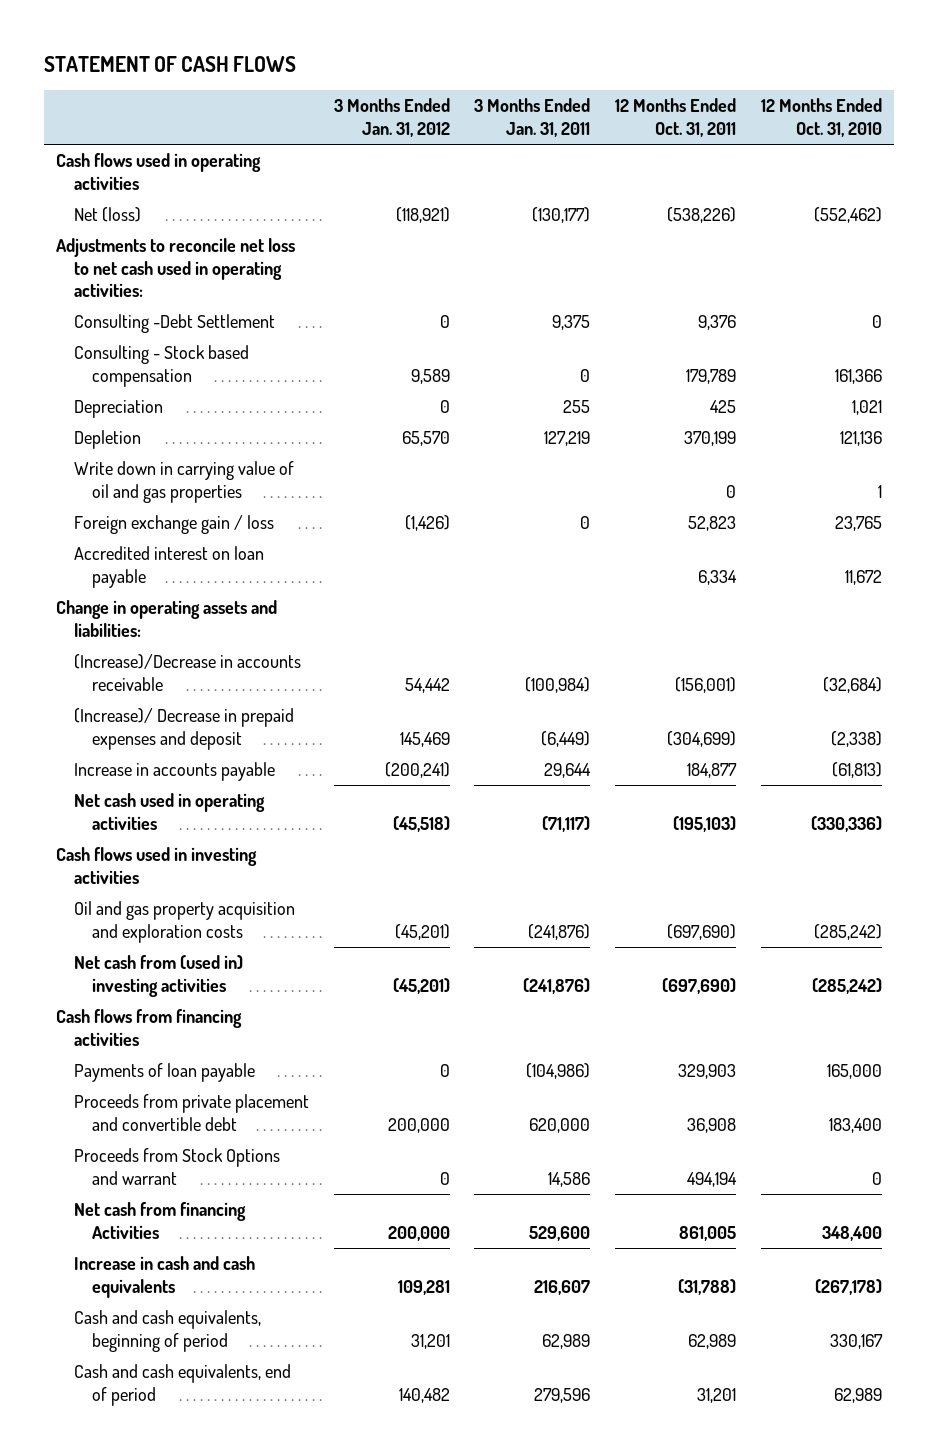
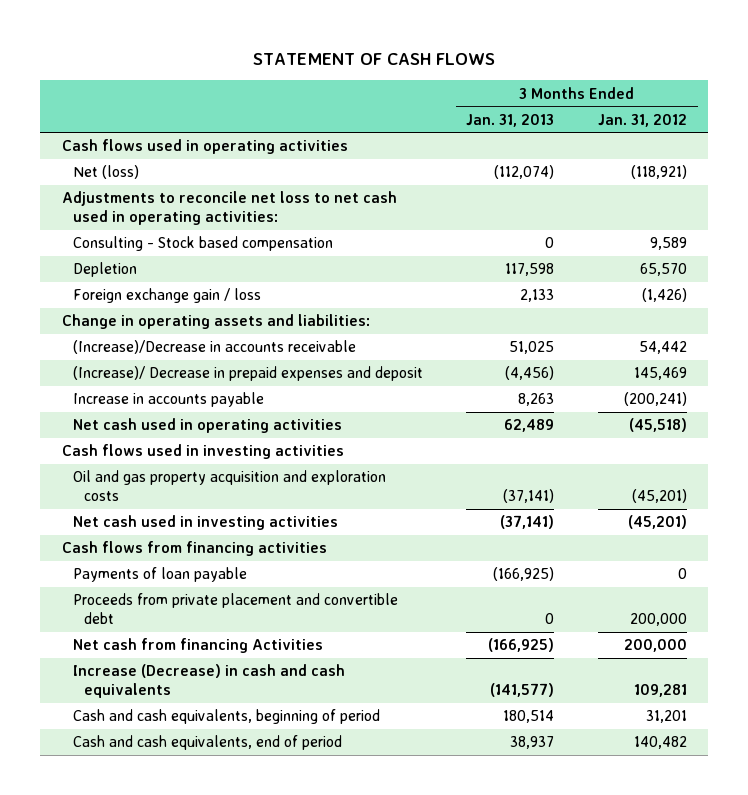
- | 3 Months Ended Jan. 31, 2012 | 3 Months Ended Jan. 31, 2011 | 12 Months Ended Oct. 31, 2011 | 12 Months Ended Oct. 31, 2010
+ | 3 Months Ended Jan. 31, 2013 | 3 Months Ended Jan. 31, 2012
- Consulting -Debt Settlement | 0 | 9,375 | 9,376 | 0
- Depreciation | 0 | 255 | 425 | 1,021
- Write down in carrying value of oil and gas properties | | | 0 | 1
- Accredited interest on loan payable | | | 6,334 | 11,672
- Net cash from (used in) investing activities | (45,201) | (241,876) | (697,690) | (285,242)
+ Net cash used in investing activities | (37,141) | (45,201)
- Proceeds from Stock Options and warrant | 0 | 14,586 | 494,194 | 0
- Increase in cash and cash equivalents | 109,281 | 216,607 | (31,788) | (267,178)
+ Increase (Decrease) in cash and cash equivalents | (141,577) | 109,281

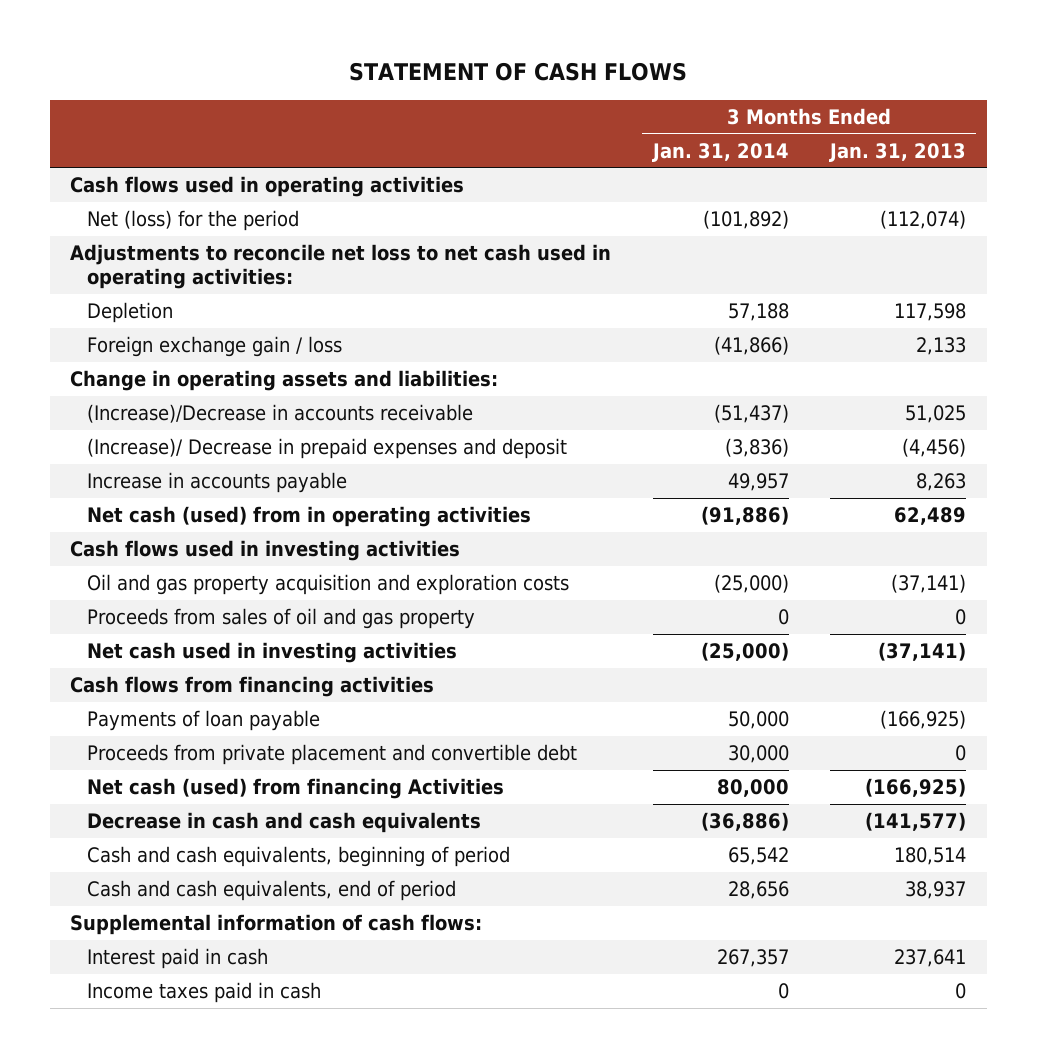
- | 3 Months Ended Jan. 31, 2013 | 3 Months Ended Jan. 31, 2012
+ | 3 Months Ended Jan. 31, 2014 | 3 Months Ended Jan. 31, 2013
- Net (loss) | (112,074) | (118,921)
+ Net (loss) for the period | (101,892) | (112,074)
- Consulting - Stock based compensation | 0 | 9,589
- Net cash used in operating activities | 62,489 | (45,518)
+ Net cash (used) from in operating activities | (91,886) | 62,489
+ Proceeds from sales of oil and gas property | 0 | 0
- Net cash from financing Activities | (166,925) | 200,000
- Increase (Decrease) in cash and cash equivalents | (141,577) | 109,281
+ Net cash (used) from financing Activities | 80,000 | (166,925)
+ Decrease in cash and cash equivalents | (36,886) | (141,577)
+ Supplemental information of cash flows:
+ Interest paid in cash | 267,357 | 237,641
+ Income taxes paid in cash | 0 | 0

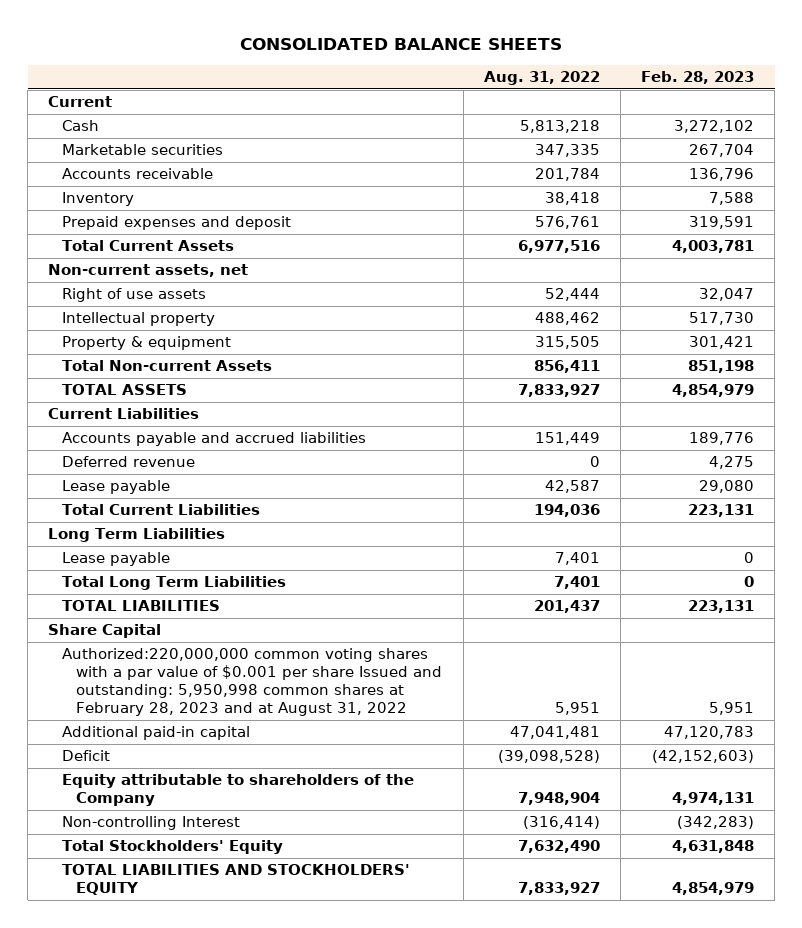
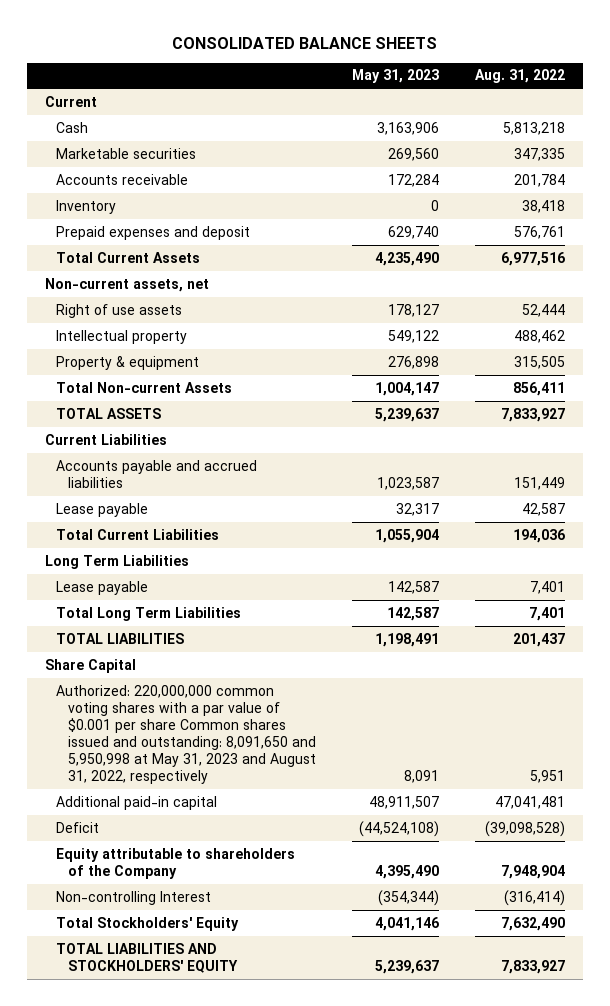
- | Aug. 31, 2022 | Feb. 28, 2023
+ | May 31, 2023 | Aug. 31, 2022
- Deferred revenue | 0 | 4,275
- Authorized:220,000,000 common voting shares with a par value of $0.001 per share Issued and outstanding: 5,950,998 common shares at February 28, 2023 and at August 31, 2022 | 5,951 | 5,951
+ Authorized: 220,000,000 common voting shares with a par value of $0.001 per share Common shares issued and outstanding: 8,091,650 and 5,950,998 at May 31, 2023 and August 31, 2022, respectively | 8,091 | 5,951

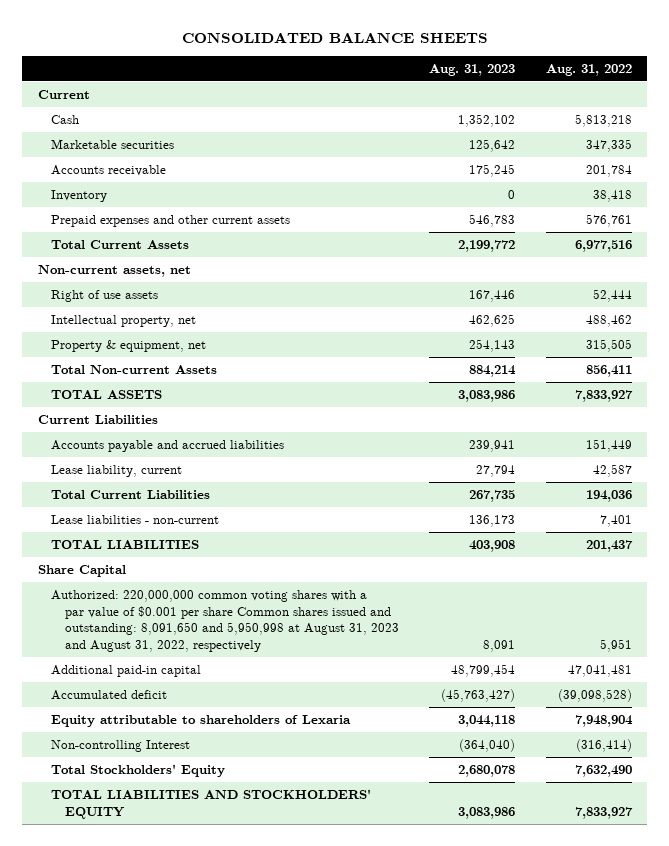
- | May 31, 2023 | Aug. 31, 2022
+ | Aug. 31, 2023 | Aug. 31, 2022
- Prepaid expenses and deposit | 629,740 | 576,761
+ Prepaid expenses and other current assets | 546,783 | 576,761
- Intellectual property | 549,122 | 488,462
- Property & equipment | 276,898 | 315,505
+ Intellectual property, net | 462,625 | 488,462
+ Property & equipment, net | 254,143 | 315,505
- Lease payable | 32,317 | 42,587
+ Lease liability, current | 27,794 | 42,587
- Long Term Liabilities
- Lease payable | 142,587 | 7,401
- Total Long Term Liabilities | 142,587 | 7,401
+ Lease liabilities - non-current | 136,173 | 7,401
- Authorized: 220,000,000 common voting shares with a par value of $0.001 per share Common shares issued and outstanding: 8,091,650 and 5,950,998 at May 31, 2023 and August 31, 2022, respectively | 8,091 | 5,951
+ Authorized: 220,000,000 common voting shares with a par value of $0.001 per share Common shares issued and outstanding: 8,091,650 and 5,950,998 at August 31, 2023 and August 31, 2022, respectively | 8,091 | 5,951
- Deficit | (44,524,108) | (39,098,528)
- Equity attributable to shareholders of the Company | 4,395,490 | 7,948,904
+ Accumulated deficit | (45,763,427) | (39,098,528)
+ Equity attributable to shareholders of Lexaria | 3,044,118 | 7,948,904

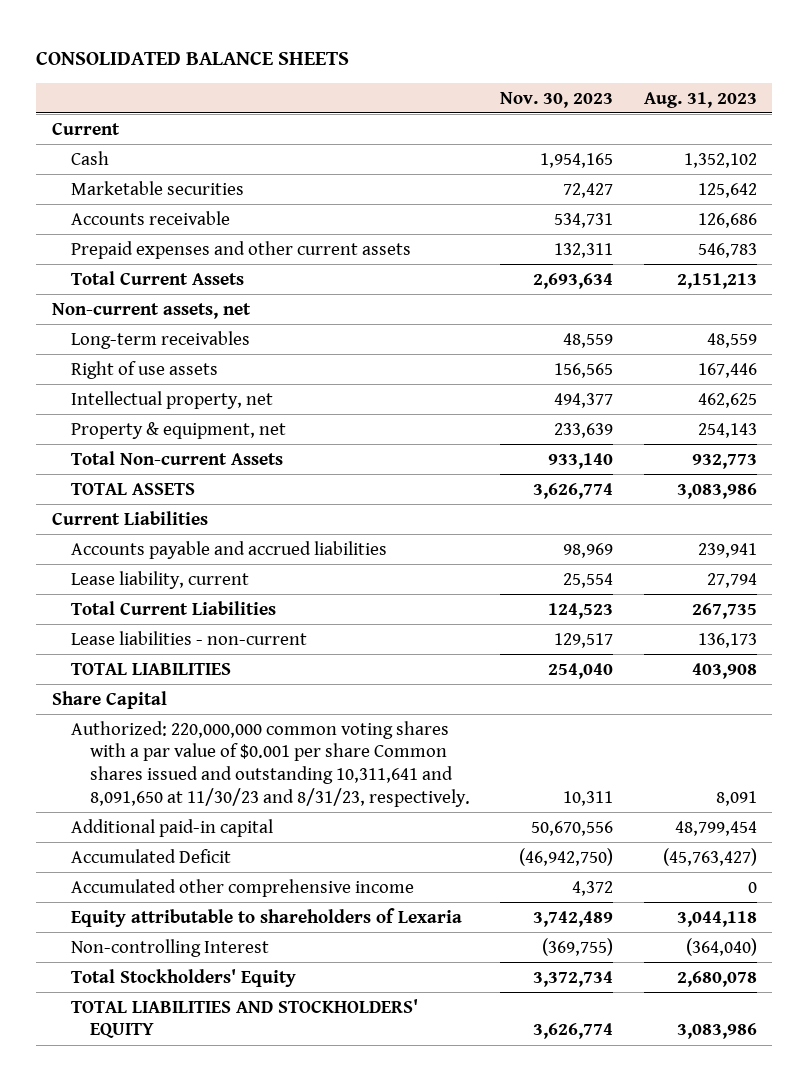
- | Aug. 31, 2023 | Aug. 31, 2022
+ | Nov. 30, 2023 | Aug. 31, 2023
- Accounts receivable | 175,245 | 201,784
- Inventory | 0 | 38,418
+ Accounts receivable | 534,731 | 126,686
- Total Current Assets | 2,199,772 | 6,977,516
+ Total Current Assets | 2,693,634 | 2,151,213
+ Long-term receivables | 48,559 | 48,559
- Total Non-current Assets | 884,214 | 856,411
+ Total Non-current Assets | 933,140 | 932,773
- Authorized: 220,000,000 common voting shares with a par value of $0.001 per share Common shares issued and outstanding: 8,091,650 and 5,950,998 at August 31, 2023 and August 31, 2022, respectively | 8,091 | 5,951
+ Authorized: 220,000,000 common voting shares with a par value of $0.001 per share Common shares issued and outstanding 10,311,641 and 8,091,650 at 11/30/23 and 8/31/23, respectively. | 10,311 | 8,091
- Accumulated deficit | (45,763,427) | (39,098,528)
+ Accumulated Deficit | (46,942,750) | (45,763,427)
+ Accumulated other comprehensive income | 4,372 | 0

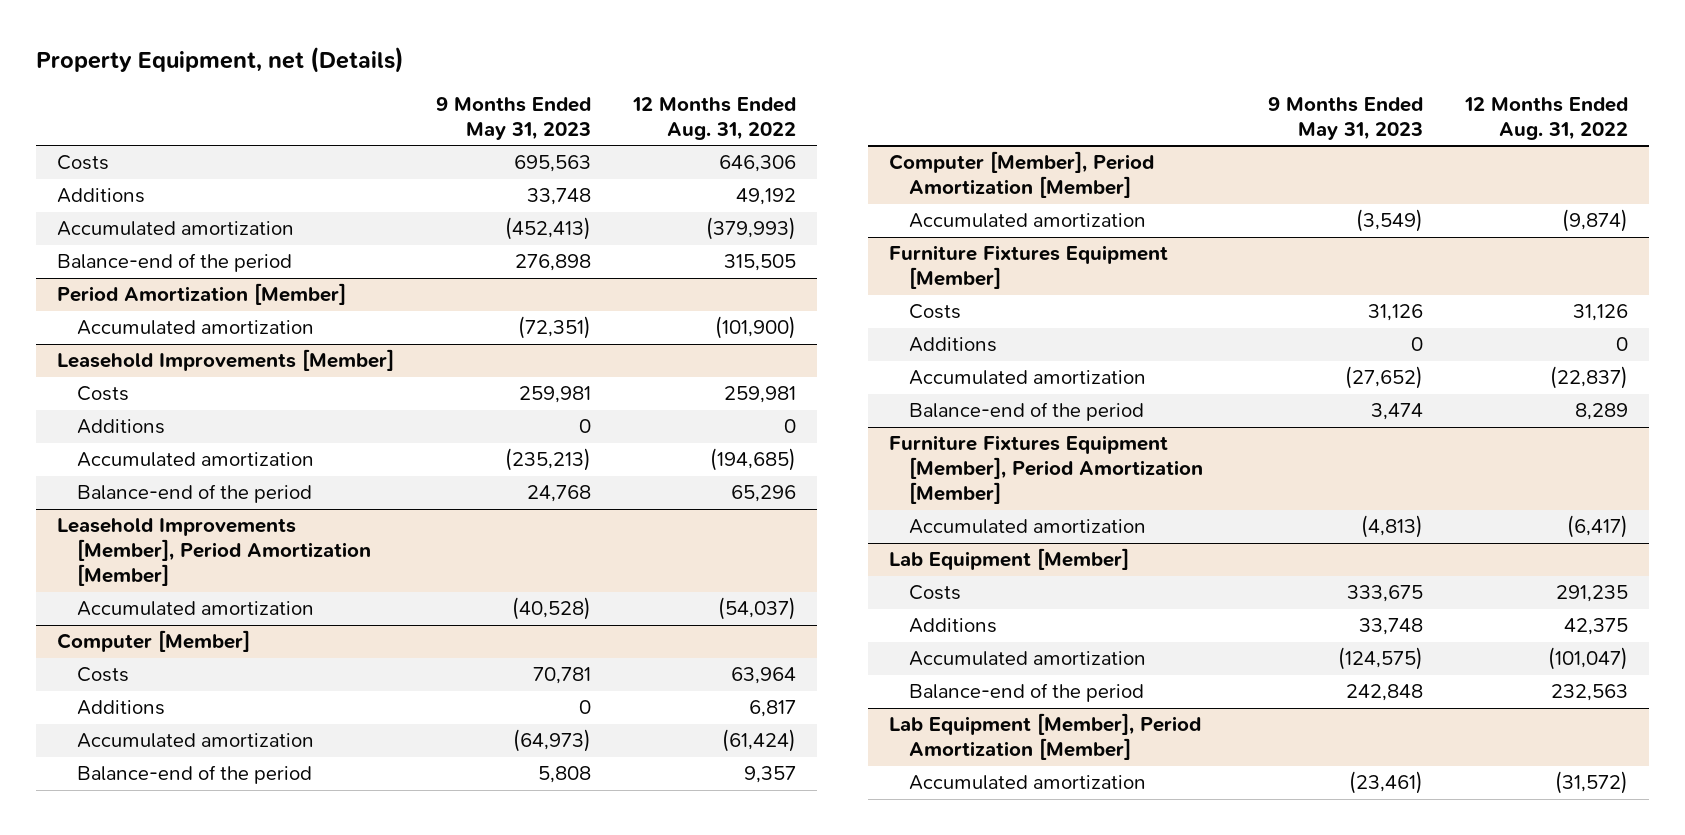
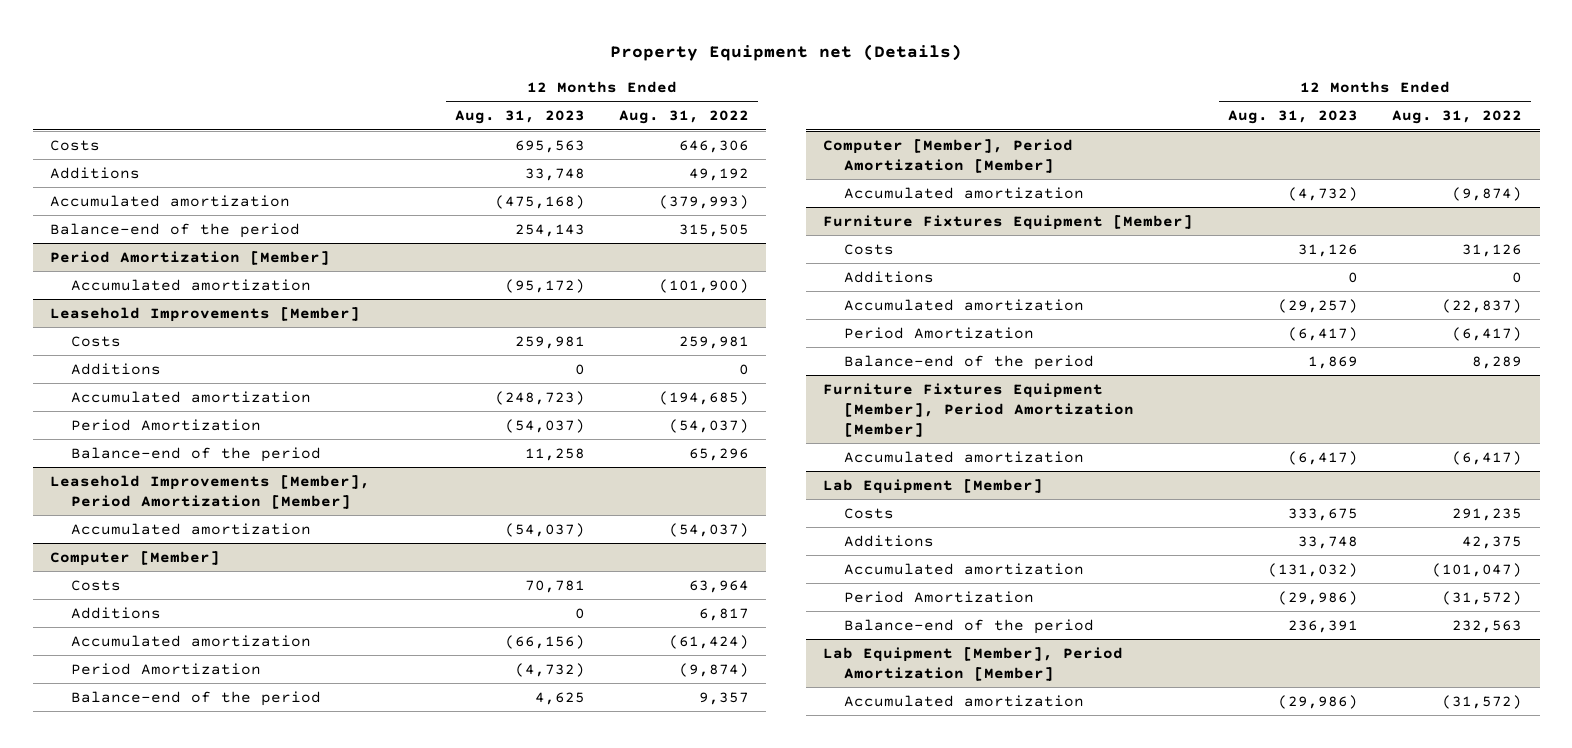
- Property Equipment, net (Details)
+ Property Equipment net (Details)
- | 9 Months Ended May 31, 2023 | 12 Months Ended Aug. 31, 2022
+ | 12 Months Ended Aug. 31, 2023 | 12 Months Ended Aug. 31, 2022
@ Leasehold Improvements [Member]
+ Period Amortization | (54,037) | (54,037)
@ Computer [Member]
+ Period Amortization | (4,732) | (9,874)
@ Furniture Fixtures Equipment [Member]
+ Period Amortization | (6,417) | (6,417)
@ Lab Equipment [Member]
+ Period Amortization | (29,986) | (31,572)

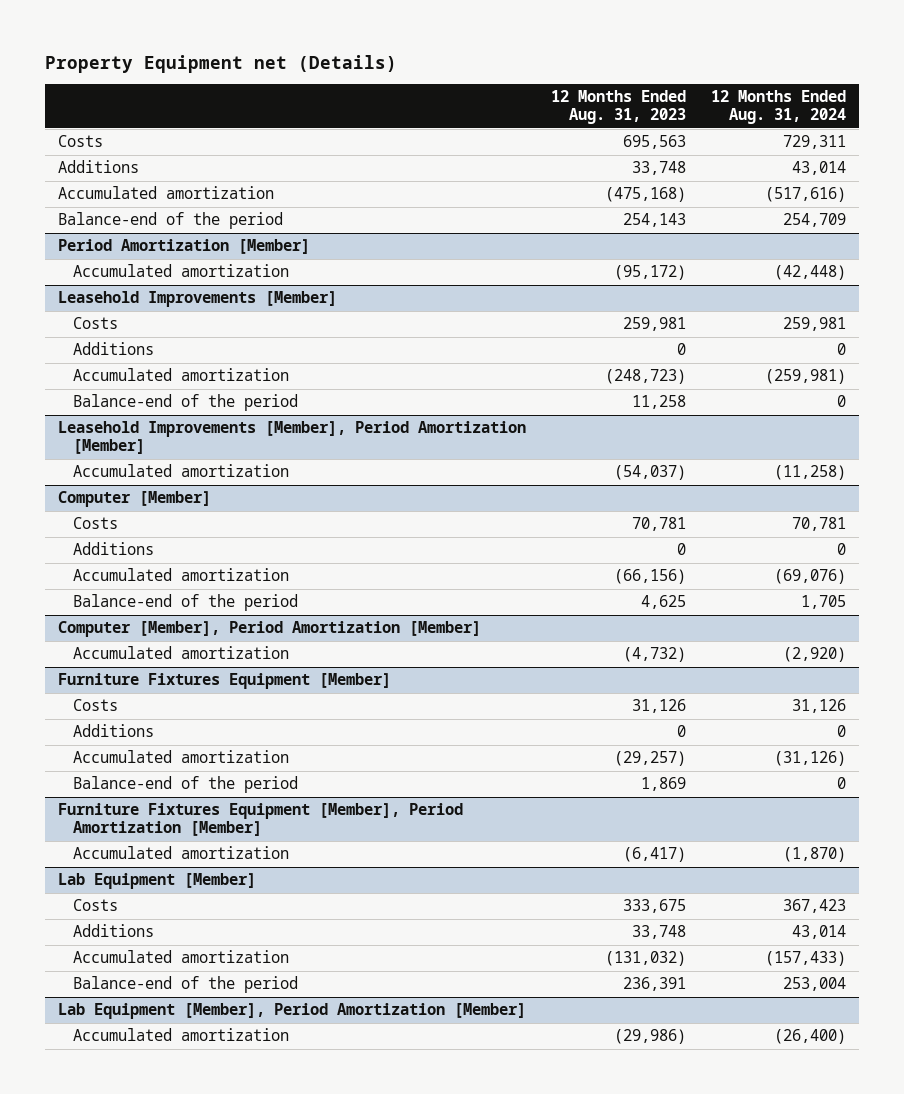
- | 12 Months Ended Aug. 31, 2023 | 12 Months Ended Aug. 31, 2022
+ | 12 Months Ended Aug. 31, 2023 | 12 Months Ended Aug. 31, 2024
@ Leasehold Improvements [Member]
- Period Amortization | (54,037) | (54,037)
@ Computer [Member]
- Period Amortization | (4,732) | (9,874)
@ Furniture Fixtures Equipment [Member]
- Period Amortization | (6,417) | (6,417)
@ Lab Equipment [Member]
- Period Amortization | (29,986) | (31,572)

